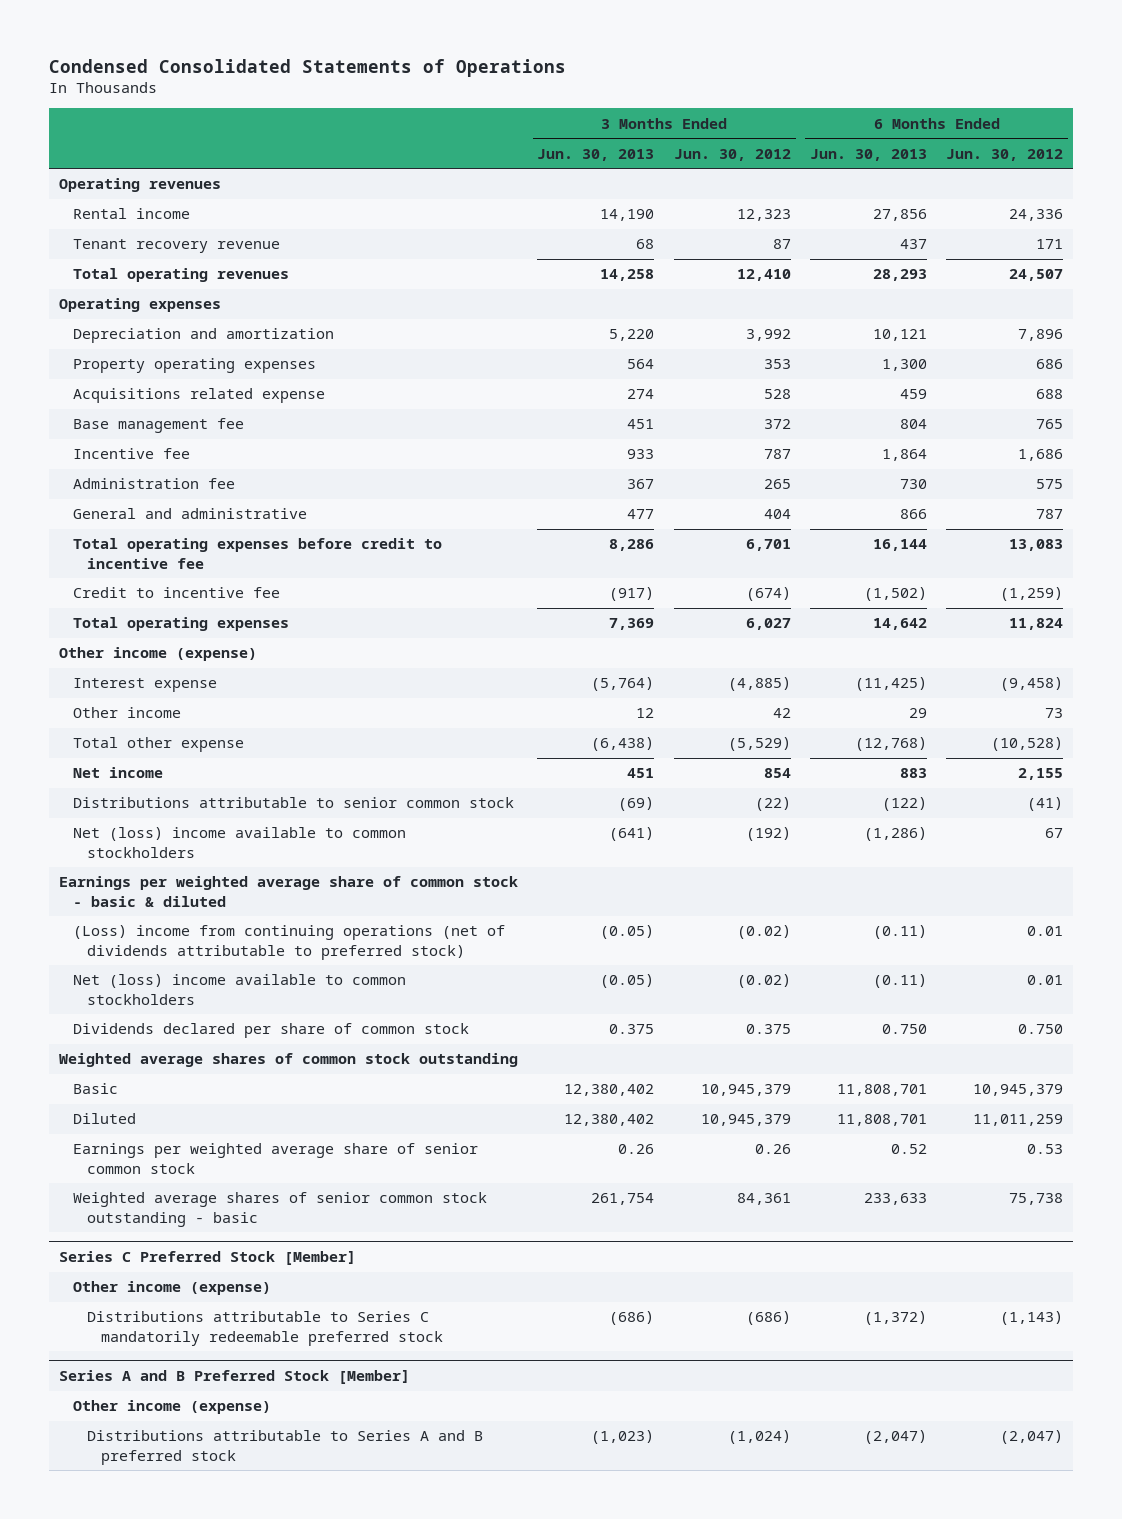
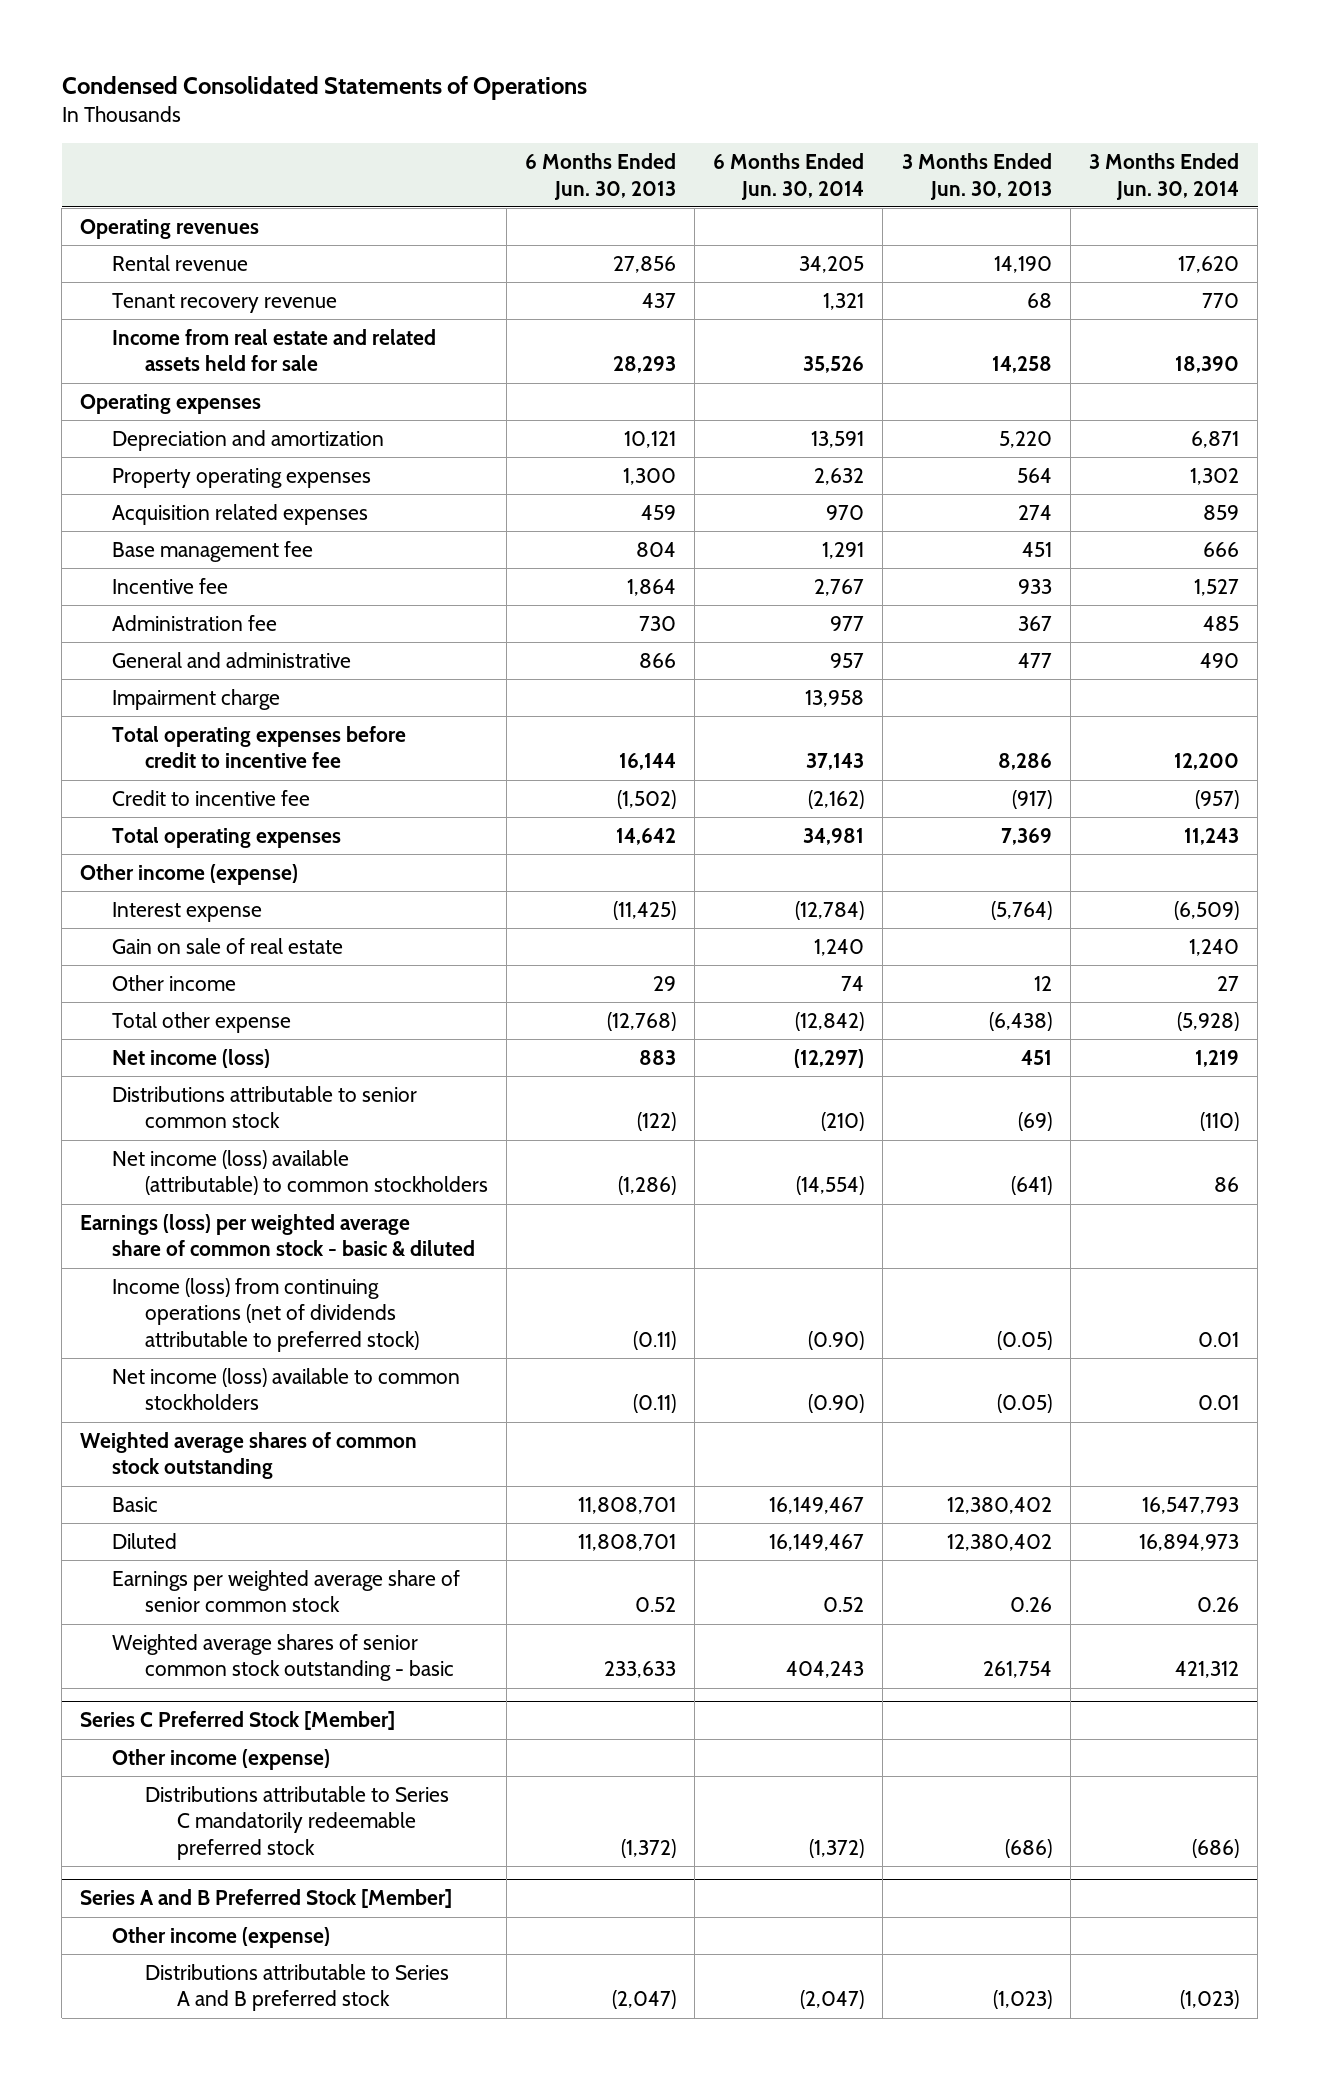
- | 3 Months Ended Jun. 30, 2013 | 3 Months Ended Jun. 30, 2012 | 6 Months Ended Jun. 30, 2013 | 6 Months Ended Jun. 30, 2012
+ | 6 Months Ended Jun. 30, 2013 | 6 Months Ended Jun. 30, 2014 | 3 Months Ended Jun. 30, 2013 | 3 Months Ended Jun. 30, 2014
- Rental income | 14,190 | 12,323 | 27,856 | 24,336
+ Rental revenue | 27,856 | 34,205 | 14,190 | 17,620
- Total operating revenues | 14,258 | 12,410 | 28,293 | 24,507
+ Income from real estate and related assets held for sale | 28,293 | 35,526 | 14,258 | 18,390
- Acquisitions related expense | 274 | 528 | 459 | 688
+ Acquisition related expenses | 459 | 970 | 274 | 859
+ Impairment charge | | 13,958 | |
+ Gain on sale of real estate | | 1,240 | | 1,240
- Net income | 451 | 854 | 883 | 2,155
+ Net income (loss) | 883 | (12,297) | 451 | 1,219
- Net (loss) income available to common stockholders | (641) | (192) | (1,286) | 67
- Earnings per weighted average share of common stock - basic & diluted
- (Loss) income from continuing operations (net of dividends attributable to preferred stock) | (0.05) | (0.02) | (0.11) | 0.01
- Net (loss) income available to common stockholders | (0.05) | (0.02) | (0.11) | 0.01
- Dividends declared per share of common stock | 0.375 | 0.375 | 0.750 | 0.750
+ Net income (loss) available (attributable) to common stockholders | (1,286) | (14,554) | (641) | 86
+ Earnings (loss) per weighted average share of common stock - basic & diluted
+ Income (loss) from continuing operations (net of dividends attributable to preferred stock) | (0.11) | (0.90) | (0.05) | 0.01
+ Net income (loss) available to common stockholders | (0.11) | (0.90) | (0.05) | 0.01

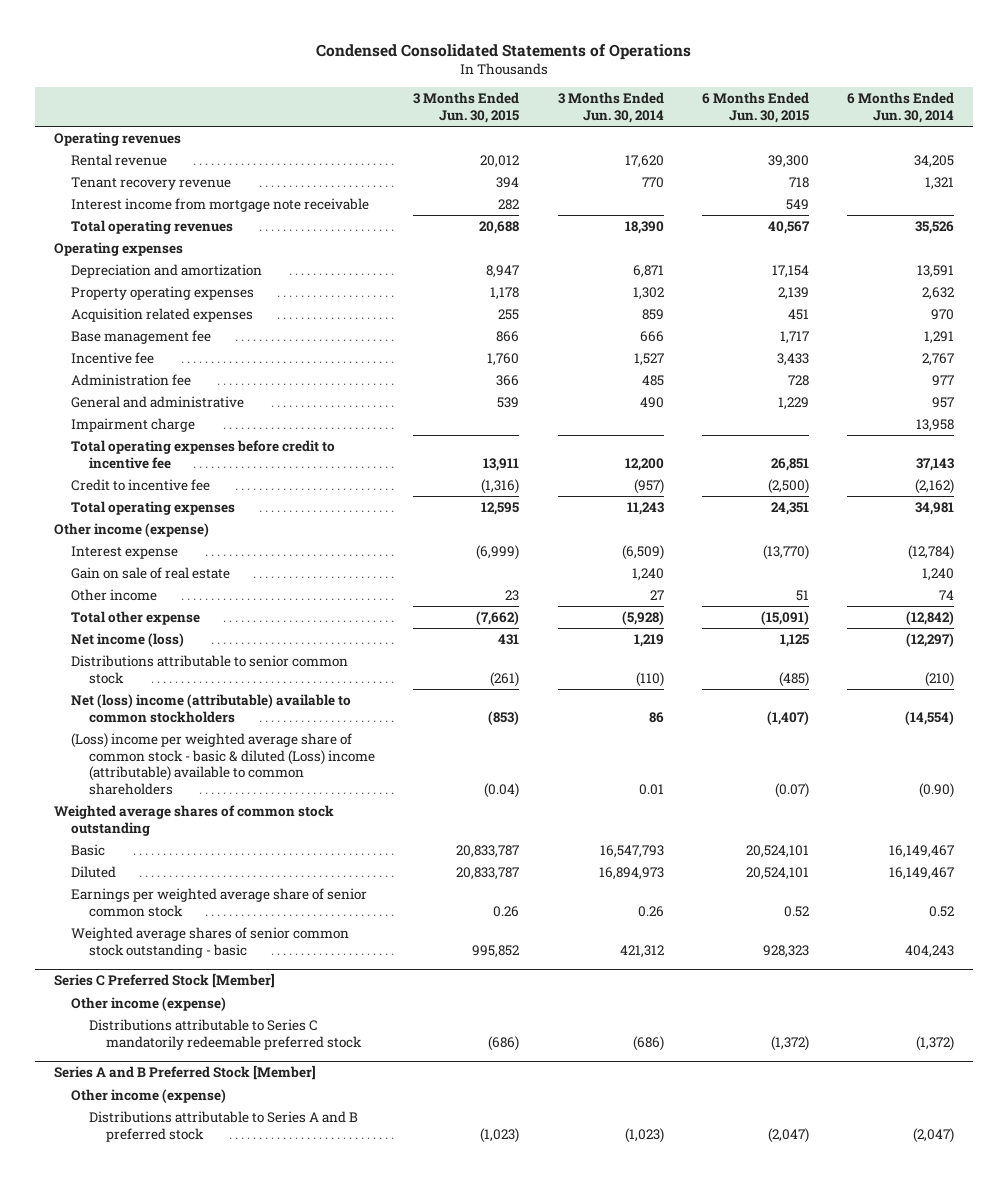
- | 6 Months Ended Jun. 30, 2013 | 6 Months Ended Jun. 30, 2014 | 3 Months Ended Jun. 30, 2013 | 3 Months Ended Jun. 30, 2014
+ | 3 Months Ended Jun. 30, 2015 | 3 Months Ended Jun. 30, 2014 | 6 Months Ended Jun. 30, 2015 | 6 Months Ended Jun. 30, 2014
- Income from real estate and related assets held for sale | 28,293 | 35,526 | 14,258 | 18,390
+ Interest income from mortgage note receivable | 282 | | 549 |
+ Total operating revenues | 20,688 | 18,390 | 40,567 | 35,526
- Net income (loss) available (attributable) to common stockholders | (1,286) | (14,554) | (641) | 86
- Earnings (loss) per weighted average share of common stock - basic & diluted
- Income (loss) from continuing operations (net of dividends attributable to preferred stock) | (0.11) | (0.90) | (0.05) | 0.01
- Net income (loss) available to common stockholders | (0.11) | (0.90) | (0.05) | 0.01
+ Net (loss) income (attributable) available to common stockholders | (853) | 86 | (1,407) | (14,554)
+ (Loss) income per weighted average share of common stock - basic & diluted (Loss) income (attributable) available to common shareholders | (0.04) | 0.01 | (0.07) | (0.90)

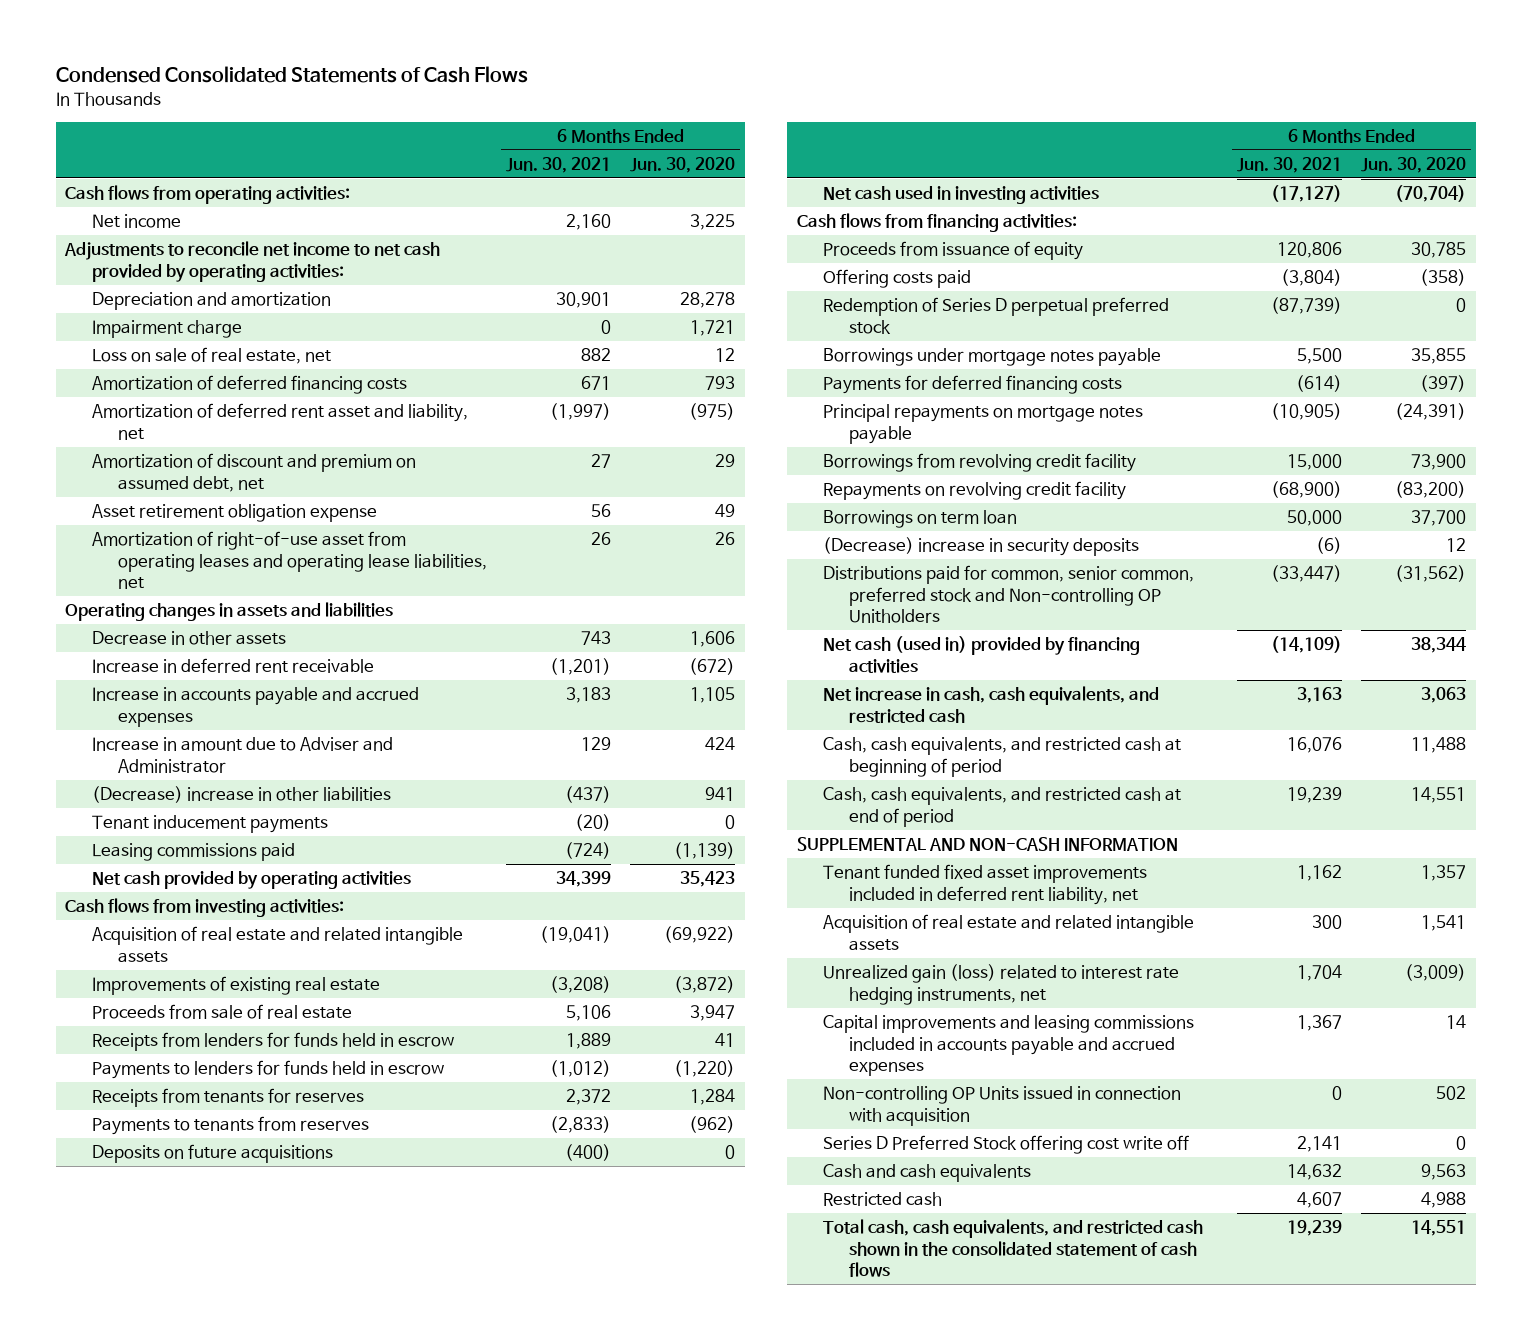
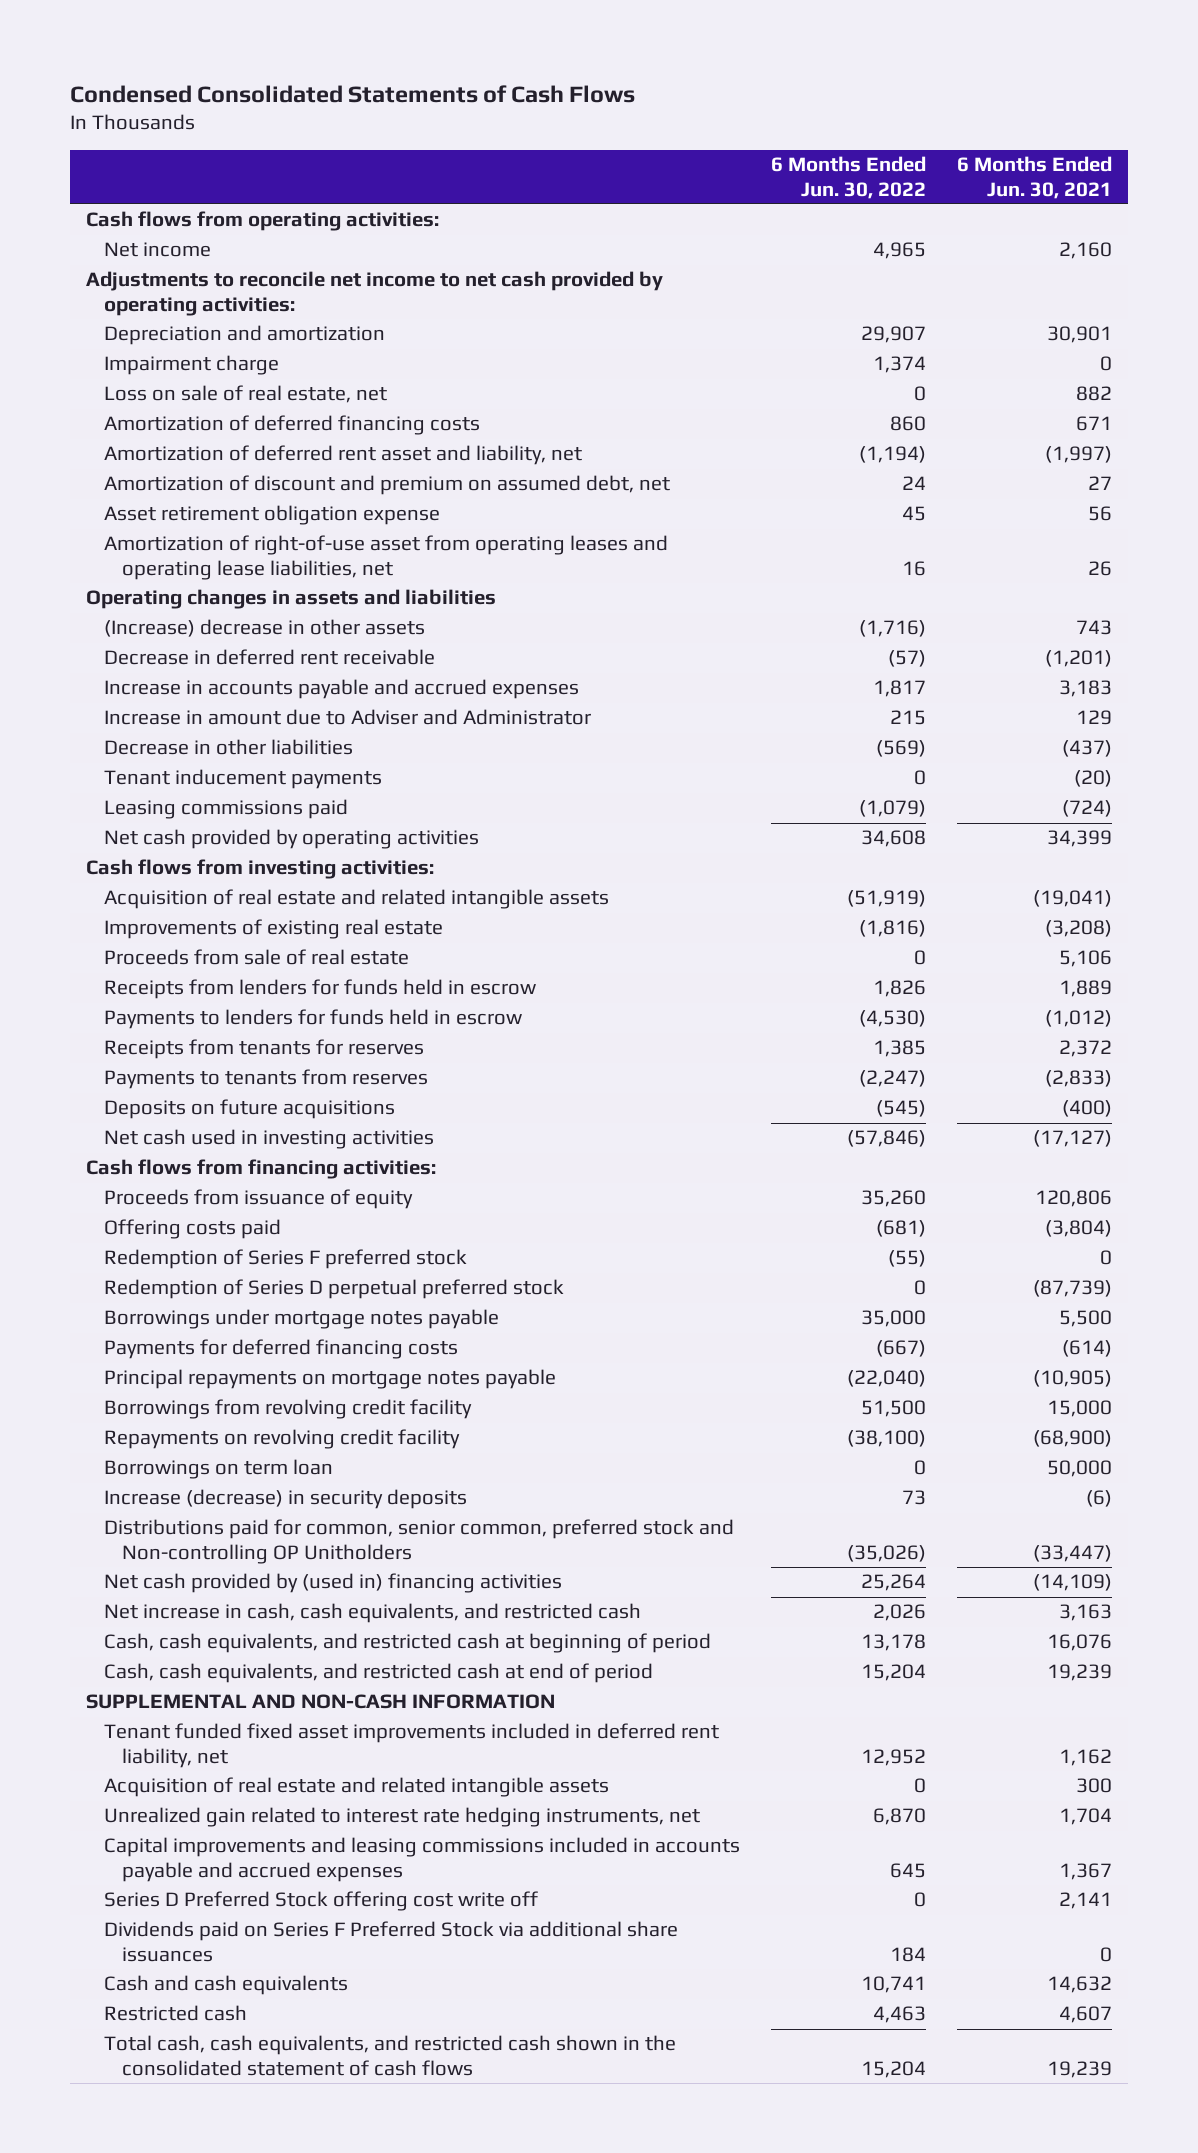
- | 6 Months Ended Jun. 30, 2021 | 6 Months Ended Jun. 30, 2020
+ | 6 Months Ended Jun. 30, 2022 | 6 Months Ended Jun. 30, 2021
- Decrease in other assets | 743 | 1,606
- Increase in deferred rent receivable | (1,201) | (672)
+ (Increase) decrease in other assets | (1,716) | 743
+ Decrease in deferred rent receivable | (57) | (1,201)
- (Decrease) increase in other liabilities | (437) | 941
+ Decrease in other liabilities | (569) | (437)
+ Redemption of Series F preferred stock | (55) | 0
- (Decrease) increase in security deposits | (6) | 12
+ Increase (decrease) in security deposits | 73 | (6)
- Net cash (used in) provided by financing activities | (14,109) | 38,344
+ Net cash provided by (used in) financing activities | 25,264 | (14,109)
- Unrealized gain (loss) related to interest rate hedging instruments, net | 1,704 | (3,009)
+ Unrealized gain related to interest rate hedging instruments, net | 6,870 | 1,704
- Non-controlling OP Units issued in connection with acquisition | 0 | 502
+ Dividends paid on Series F Preferred Stock via additional share issuances | 184 | 0

